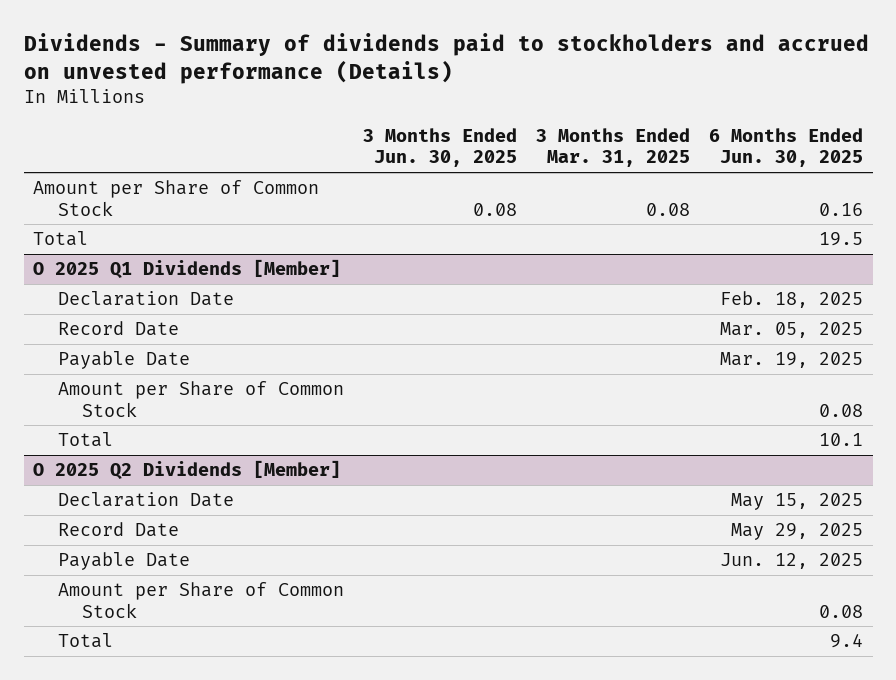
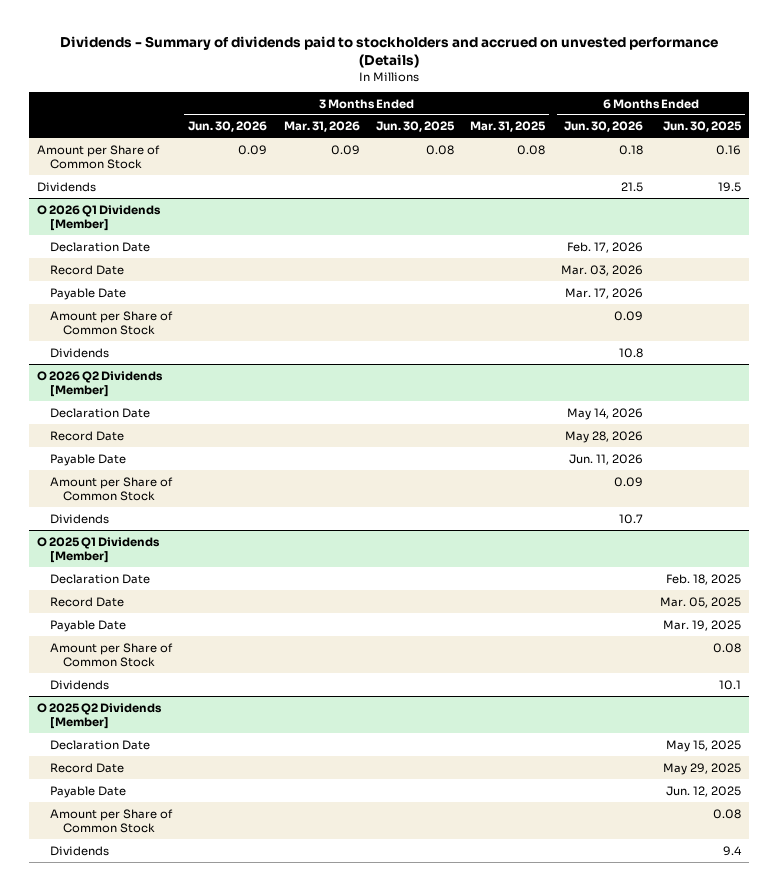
- | 3 Months Ended Jun. 30, 2025 | 3 Months Ended Mar. 31, 2025 | 6 Months Ended Jun. 30, 2025
+ | 3 Months Ended Jun. 30, 2026 | 3 Months Ended Mar. 31, 2026 | 3 Months Ended Jun. 30, 2025 | 3 Months Ended Mar. 31, 2025 | 6 Months Ended Jun. 30, 2026 | 6 Months Ended Jun. 30, 2025
- Total | | | 19.5
+ Dividends | | | | | 21.5 | 19.5
+ O 2026 Q1 Dividends [Member]
+ Declaration Date | | | | | Feb. 17, 2026 |
+ Record Date | | | | | Mar. 03, 2026 |
+ Payable Date | | | | | Mar. 17, 2026 |
+ Amount per Share of Common Stock | | | | | 0.09 |
+ Dividends | | | | | 10.8 |
+ O 2026 Q2 Dividends [Member]
+ Declaration Date | | | | | May 14, 2026 |
+ Record Date | | | | | May 28, 2026 |
+ Payable Date | | | | | Jun. 11, 2026 |
+ Amount per Share of Common Stock | | | | | 0.09 |
+ Dividends | | | | | 10.7 |
@ O 2025 Q1 Dividends [Member]
- Total | | | 10.1
+ Dividends | | | | | | 10.1
@ O 2025 Q2 Dividends [Member]
- Total | | | 9.4
+ Dividends | | | | | | 9.4

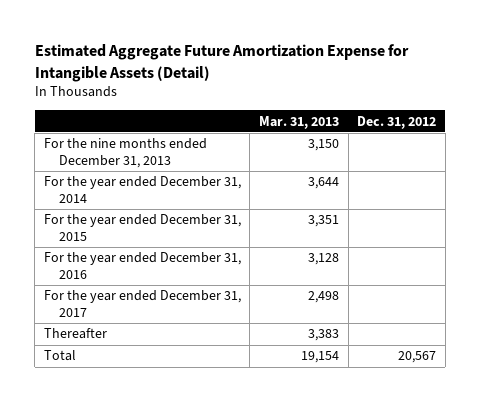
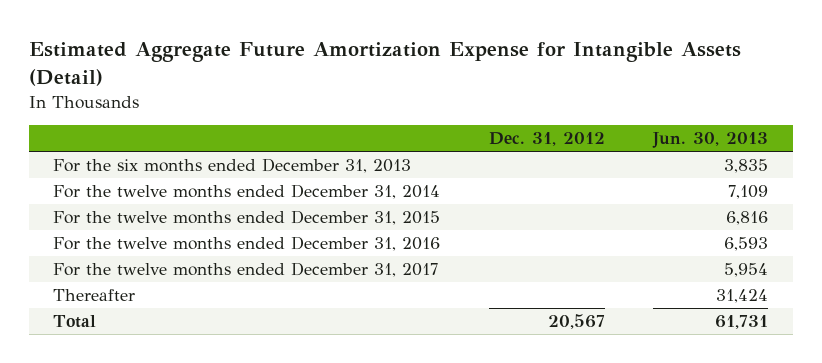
- | Mar. 31, 2013 | Dec. 31, 2012
+ | Dec. 31, 2012 | Jun. 30, 2013
- For the nine months ended December 31, 2013 | 3,150 |
- For the year ended December 31, 2014 | 3,644 |
- For the year ended December 31, 2015 | 3,351 |
- For the year ended December 31, 2016 | 3,128 |
- For the year ended December 31, 2017 | 2,498 |
+ For the six months ended December 31, 2013 | | 3,835
+ For the twelve months ended December 31, 2014 | | 7,109
+ For the twelve months ended December 31, 2015 | | 6,816
+ For the twelve months ended December 31, 2016 | | 6,593
+ For the twelve months ended December 31, 2017 | | 5,954

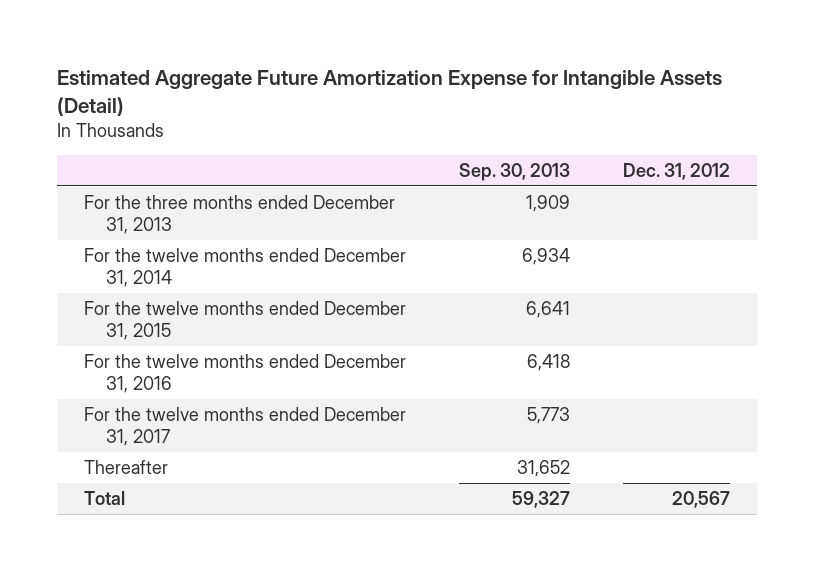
- | Dec. 31, 2012 | Jun. 30, 2013
+ | Sep. 30, 2013 | Dec. 31, 2012
- For the six months ended December 31, 2013 | | 3,835
+ For the three months ended December 31, 2013 | 1,909 |

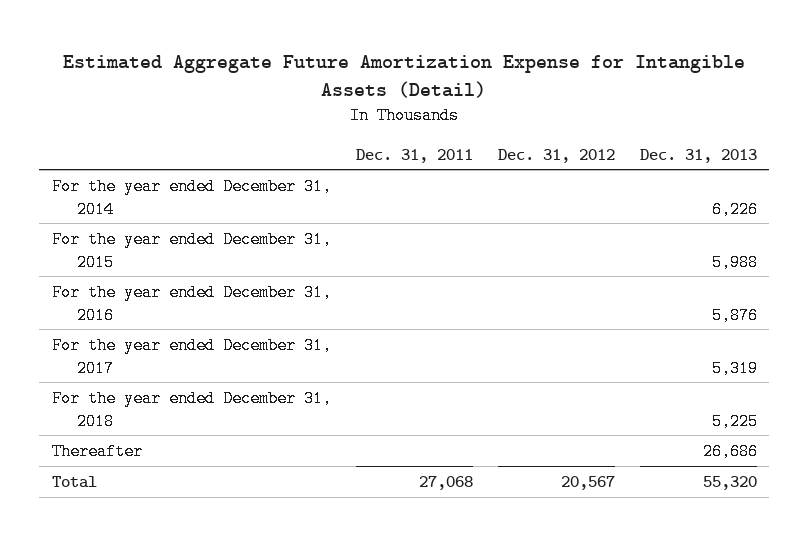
- | Sep. 30, 2013 | Dec. 31, 2012
+ | Dec. 31, 2011 | Dec. 31, 2012 | Dec. 31, 2013
- For the three months ended December 31, 2013 | 1,909 |
- For the twelve months ended December 31, 2014 | 6,934 |
- For the twelve months ended December 31, 2015 | 6,641 |
- For the twelve months ended December 31, 2016 | 6,418 |
- For the twelve months ended December 31, 2017 | 5,773 |
+ For the year ended December 31, 2014 | | | 6,226
+ For the year ended December 31, 2015 | | | 5,988
+ For the year ended December 31, 2016 | | | 5,876
+ For the year ended December 31, 2017 | | | 5,319
+ For the year ended December 31, 2018 | | | 5,225

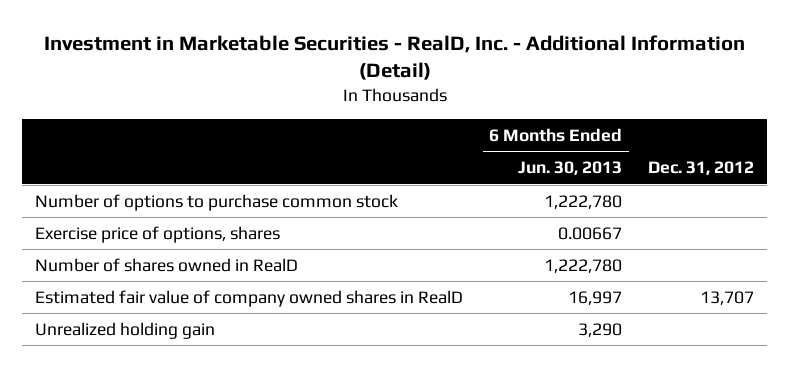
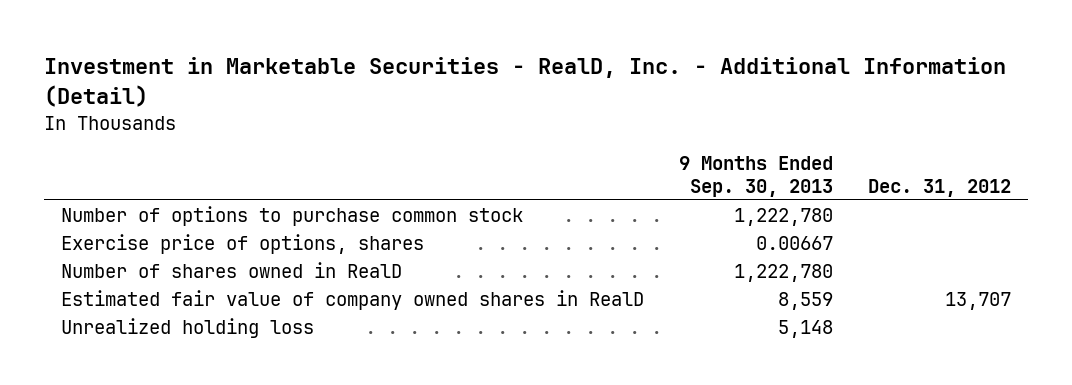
- | 6 Months Ended Jun. 30, 2013 | Dec. 31, 2012
+ | 9 Months Ended Sep. 30, 2013 | Dec. 31, 2012
- Unrealized holding gain | 3,290 |
+ Unrealized holding loss | 5,148 |

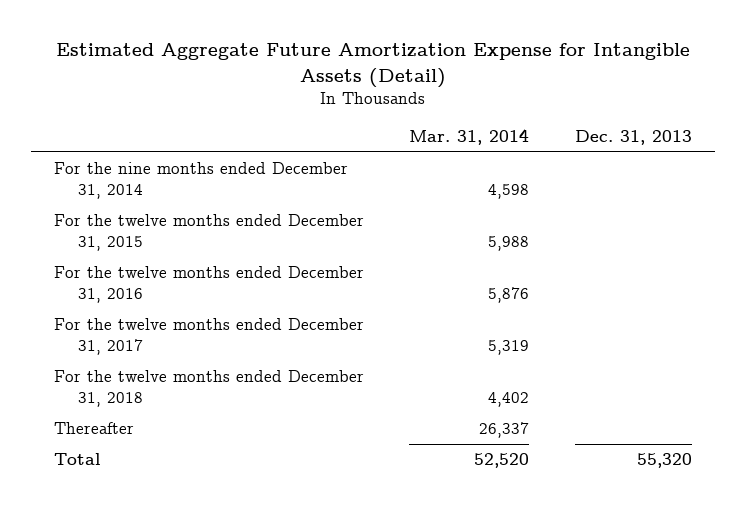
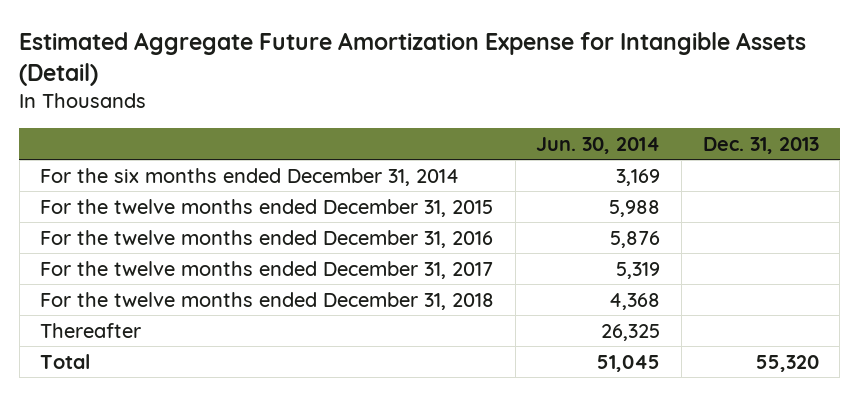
- | Mar. 31, 2014 | Dec. 31, 2013
+ | Jun. 30, 2014 | Dec. 31, 2013
- For the nine months ended December 31, 2014 | 4,598 |
+ For the six months ended December 31, 2014 | 3,169 |

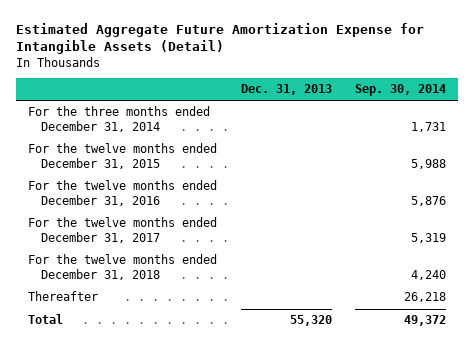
- | Jun. 30, 2014 | Dec. 31, 2013
+ | Dec. 31, 2013 | Sep. 30, 2014
- For the six months ended December 31, 2014 | 3,169 |
+ For the three months ended December 31, 2014 | | 1,731

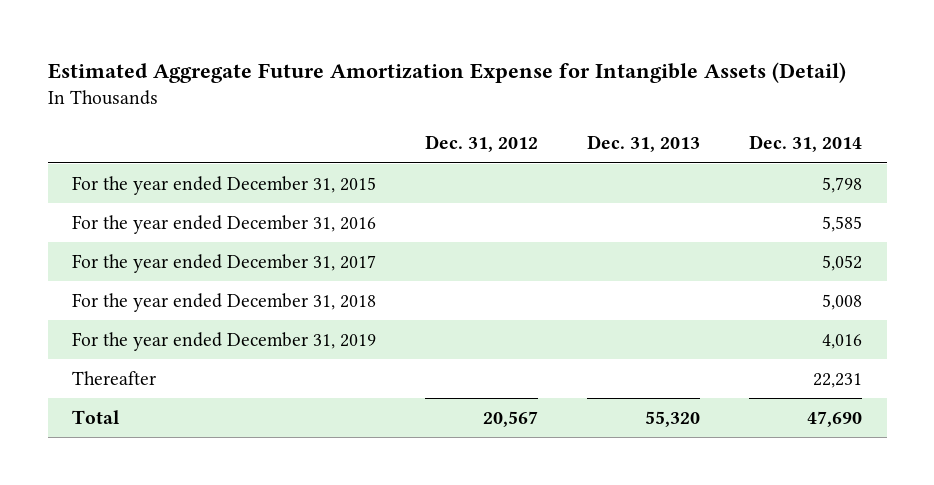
- | Dec. 31, 2013 | Sep. 30, 2014
+ | Dec. 31, 2012 | Dec. 31, 2013 | Dec. 31, 2014
- For the three months ended December 31, 2014 | | 1,731
- For the twelve months ended December 31, 2015 | | 5,988
- For the twelve months ended December 31, 2016 | | 5,876
- For the twelve months ended December 31, 2017 | | 5,319
- For the twelve months ended December 31, 2018 | | 4,240
+ For the year ended December 31, 2015 | | | 5,798
+ For the year ended December 31, 2016 | | | 5,585
+ For the year ended December 31, 2017 | | | 5,052
+ For the year ended December 31, 2018 | | | 5,008
+ For the year ended December 31, 2019 | | | 4,016

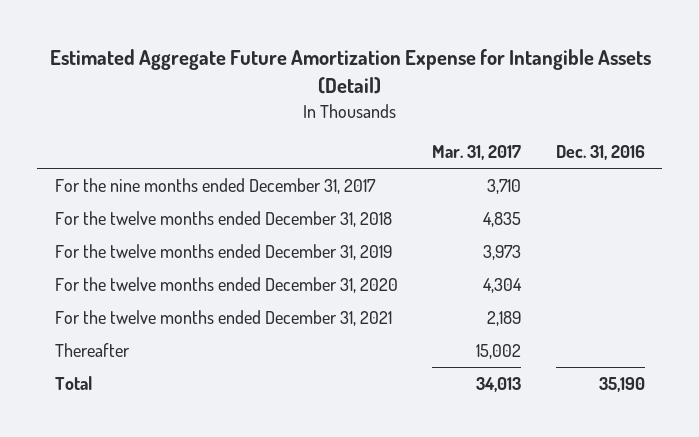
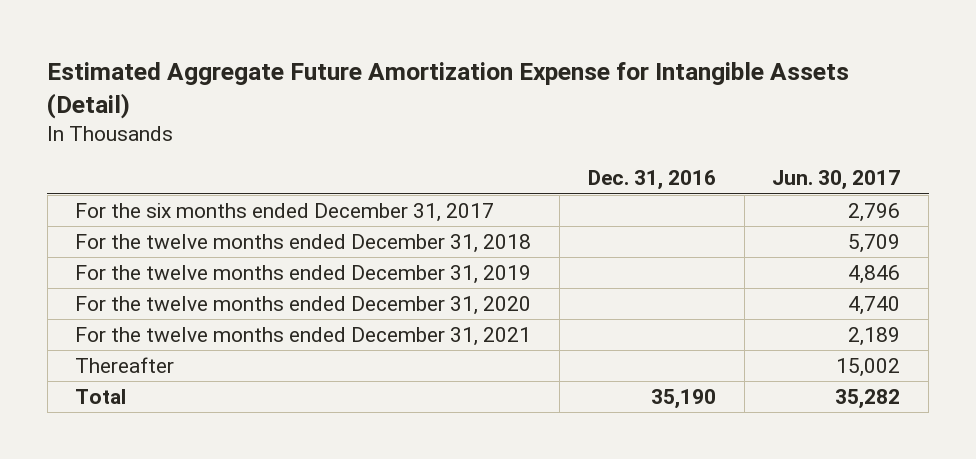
- | Mar. 31, 2017 | Dec. 31, 2016
+ | Dec. 31, 2016 | Jun. 30, 2017
- For the nine months ended December 31, 2017 | 3,710 |
+ For the six months ended December 31, 2017 | | 2,796

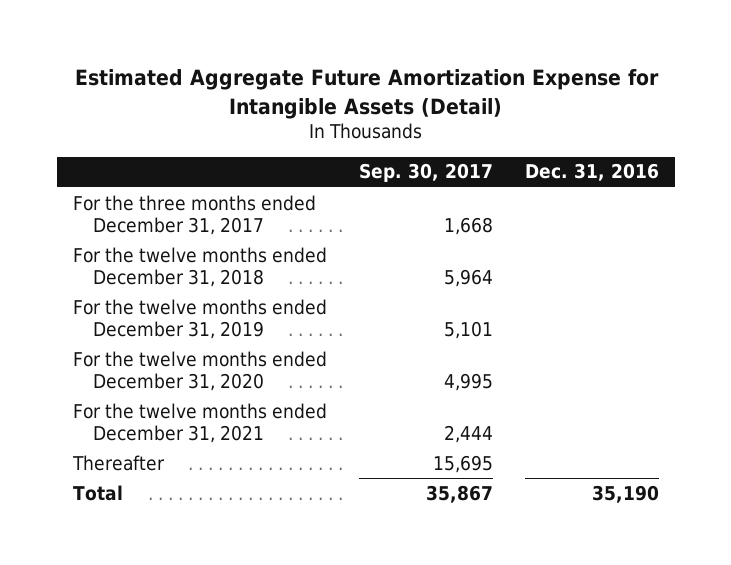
- | Dec. 31, 2016 | Jun. 30, 2017
+ | Sep. 30, 2017 | Dec. 31, 2016
- For the six months ended December 31, 2017 | | 2,796
+ For the three months ended December 31, 2017 | 1,668 |

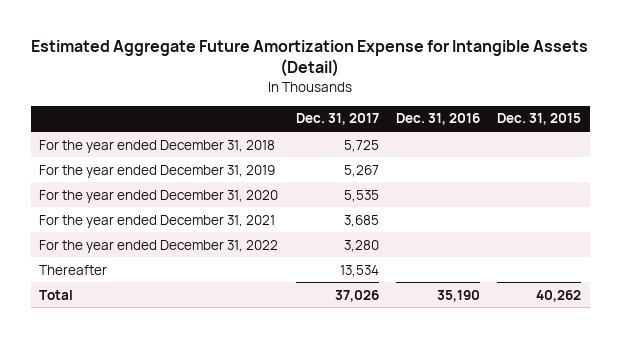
- | Sep. 30, 2017 | Dec. 31, 2016
+ | Dec. 31, 2017 | Dec. 31, 2016 | Dec. 31, 2015
- For the three months ended December 31, 2017 | 1,668 |
- For the twelve months ended December 31, 2018 | 5,964 |
- For the twelve months ended December 31, 2019 | 5,101 |
- For the twelve months ended December 31, 2020 | 4,995 |
- For the twelve months ended December 31, 2021 | 2,444 |
+ For the year ended December 31, 2018 | 5,725 | |
+ For the year ended December 31, 2019 | 5,267 | |
+ For the year ended December 31, 2020 | 5,535 | |
+ For the year ended December 31, 2021 | 3,685 | |
+ For the year ended December 31, 2022 | 3,280 | |

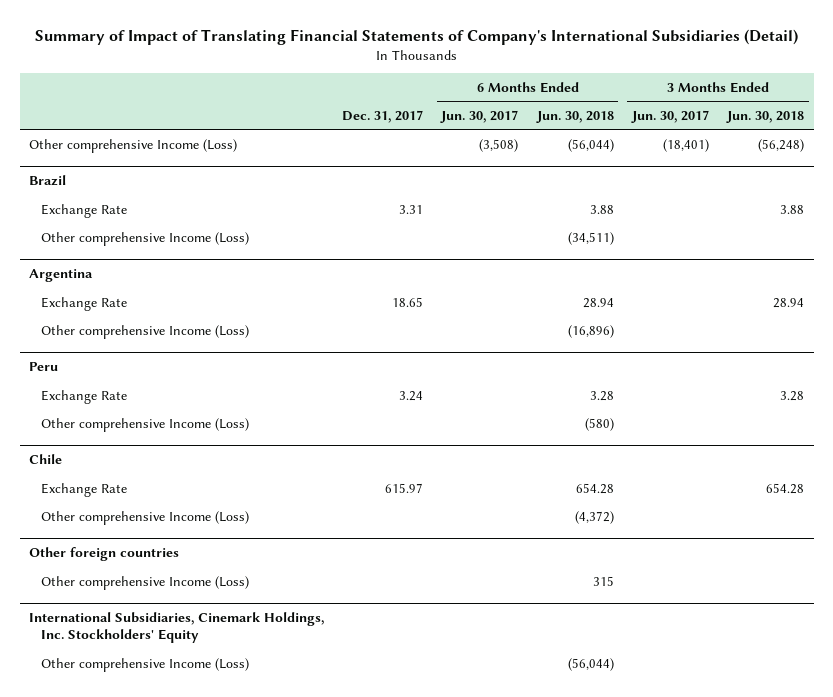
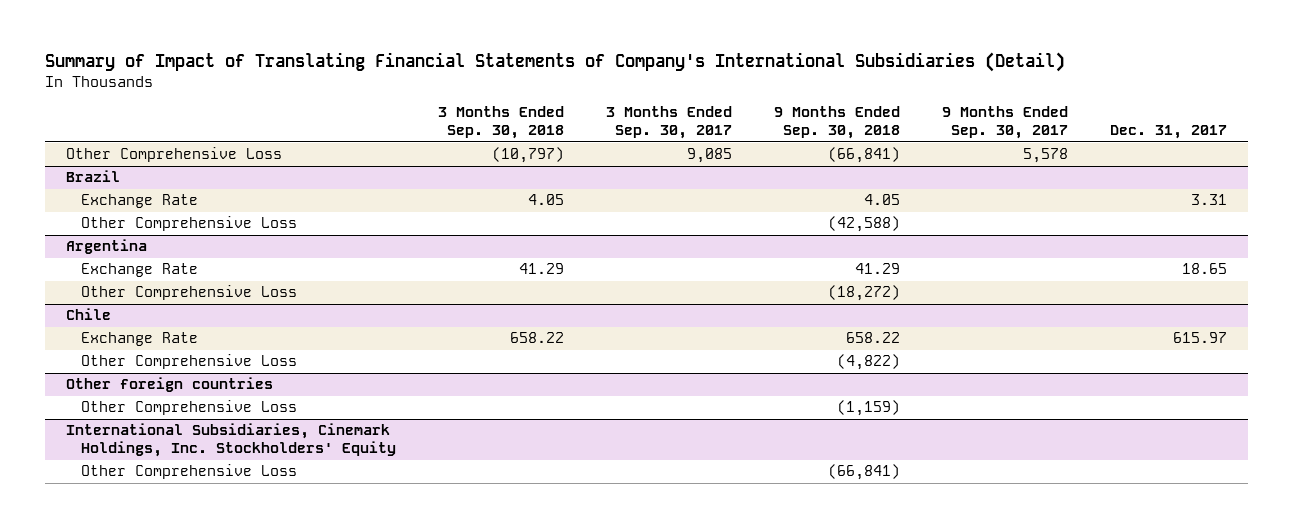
- | Dec. 31, 2017 | 6 Months Ended Jun. 30, 2017 | 6 Months Ended Jun. 30, 2018 | 3 Months Ended Jun. 30, 2017 | 3 Months Ended Jun. 30, 2018
+ | 3 Months Ended Sep. 30, 2018 | 3 Months Ended Sep. 30, 2017 | 9 Months Ended Sep. 30, 2018 | 9 Months Ended Sep. 30, 2017 | Dec. 31, 2017
- Other comprehensive Income (Loss) | | (3,508) | (56,044) | (18,401) | (56,248)
+ Other Comprehensive Loss | (10,797) | 9,085 | (66,841) | 5,578 |
@ Brazil
- Other comprehensive Income (Loss) | | | (34,511) | |
+ Other Comprehensive Loss | | | (42,588) | |
@ Argentina
- Other comprehensive Income (Loss) | | | (16,896) | |
- Peru
- Exchange Rate | 3.24 | | 3.28 | | 3.28
- Other comprehensive Income (Loss) | | | (580) | |
@ Argentina
+ Other Comprehensive Loss | | | (18,272) | |
@ Chile
- Other comprehensive Income (Loss) | | | (4,372) | |
+ Other Comprehensive Loss | | | (4,822) | |
@ Other foreign countries
- Other comprehensive Income (Loss) | | | 315 | |
+ Other Comprehensive Loss | | | (1,159) | |
@ International Subsidiaries, Cinemark Holdings, Inc. Stockholders' Equity
- Other comprehensive Income (Loss) | | | (56,044) | |
+ Other Comprehensive Loss | | | (66,841) | |

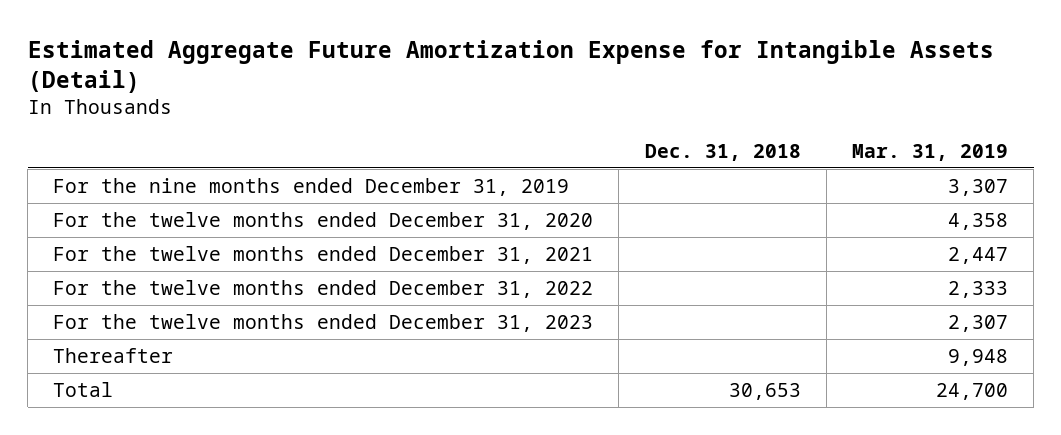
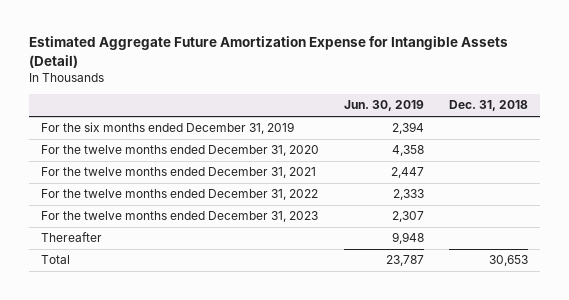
- | Dec. 31, 2018 | Mar. 31, 2019
+ | Jun. 30, 2019 | Dec. 31, 2018
- For the nine months ended December 31, 2019 | | 3,307
+ For the six months ended December 31, 2019 | 2,394 |

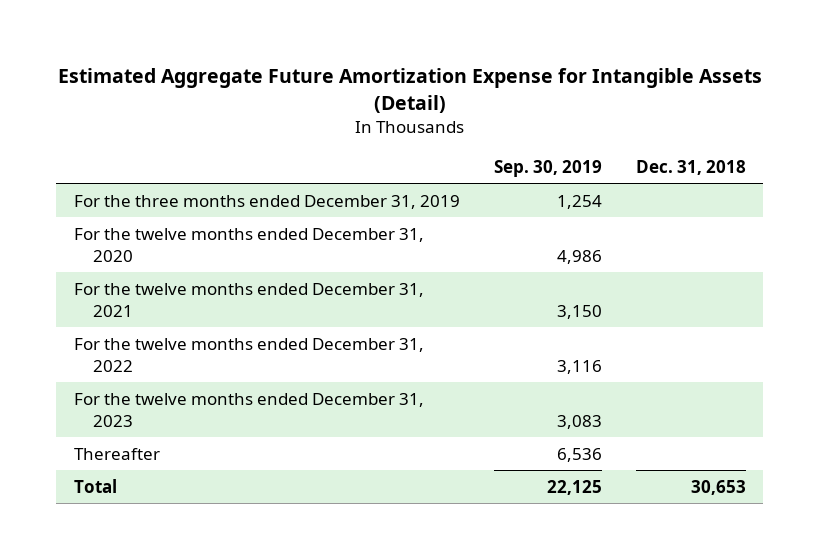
- | Jun. 30, 2019 | Dec. 31, 2018
+ | Sep. 30, 2019 | Dec. 31, 2018
- For the six months ended December 31, 2019 | 2,394 |
+ For the three months ended December 31, 2019 | 1,254 |

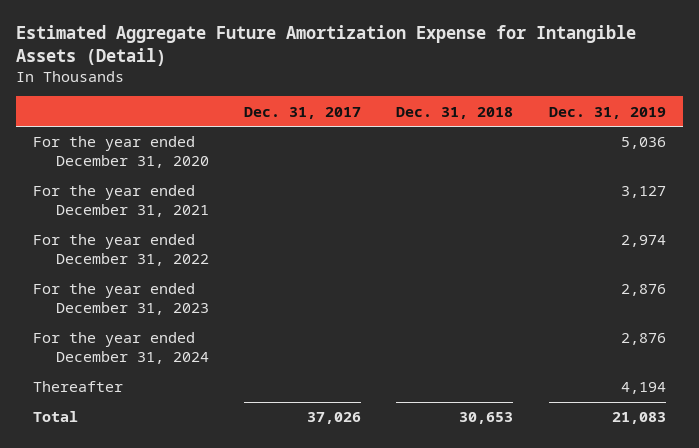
- | Sep. 30, 2019 | Dec. 31, 2018
+ | Dec. 31, 2017 | Dec. 31, 2018 | Dec. 31, 2019
- For the three months ended December 31, 2019 | 1,254 |
- For the twelve months ended December 31, 2020 | 4,986 |
- For the twelve months ended December 31, 2021 | 3,150 |
- For the twelve months ended December 31, 2022 | 3,116 |
- For the twelve months ended December 31, 2023 | 3,083 |
+ For the year ended December 31, 2020 | | | 5,036
+ For the year ended December 31, 2021 | | | 3,127
+ For the year ended December 31, 2022 | | | 2,974
+ For the year ended December 31, 2023 | | | 2,876
+ For the year ended December 31, 2024 | | | 2,876

